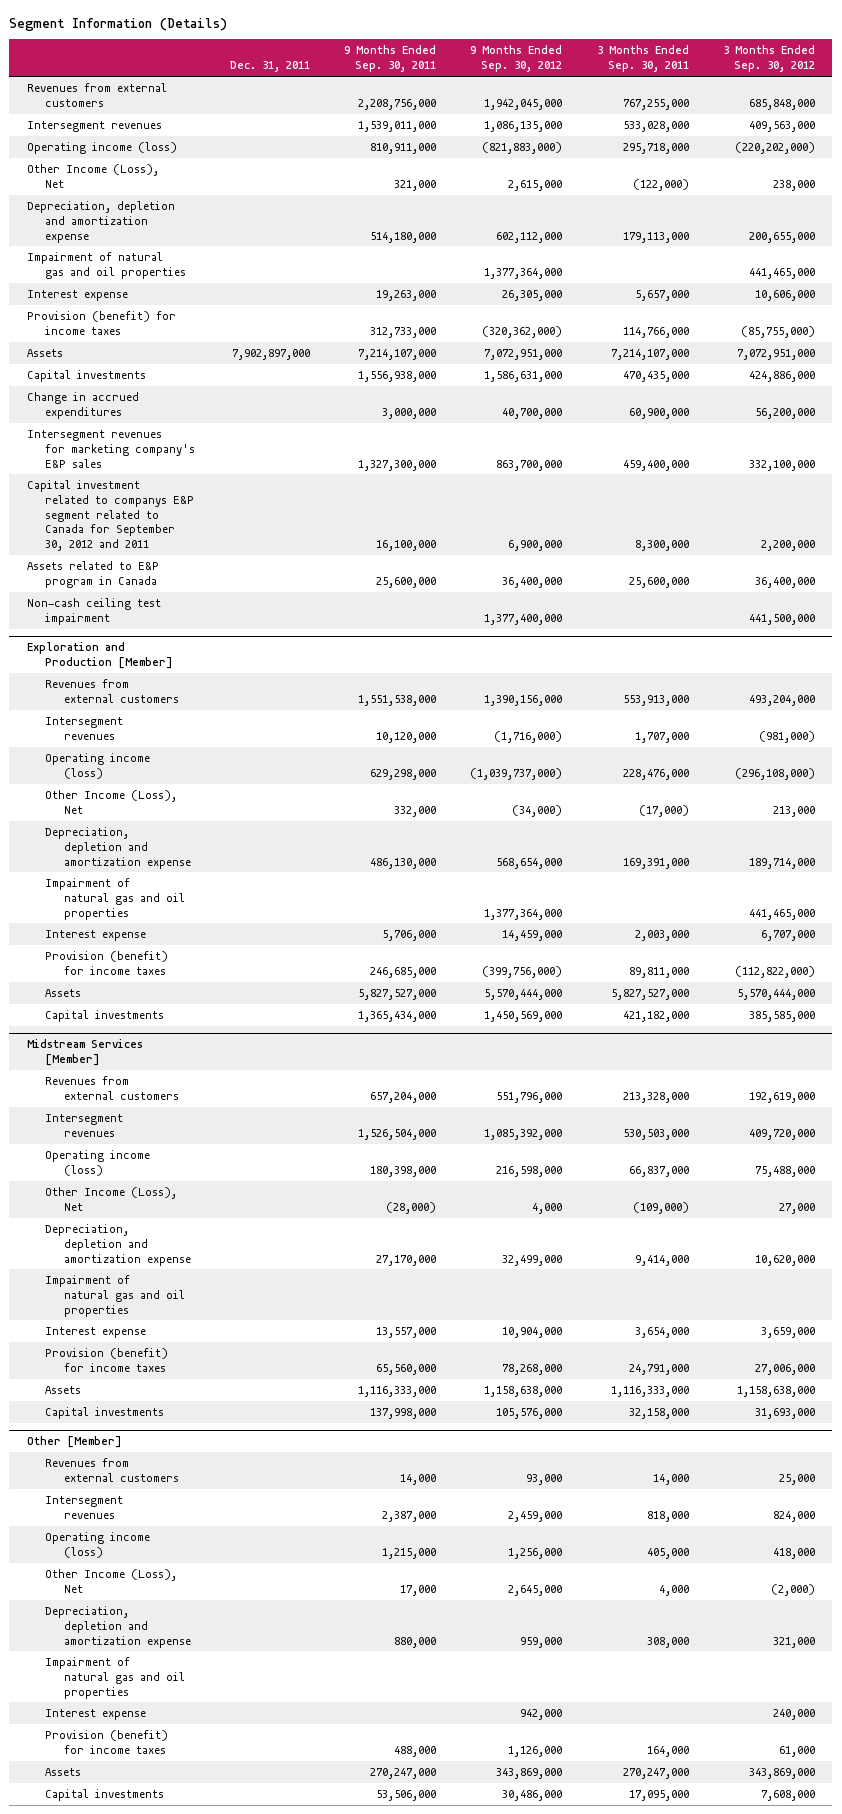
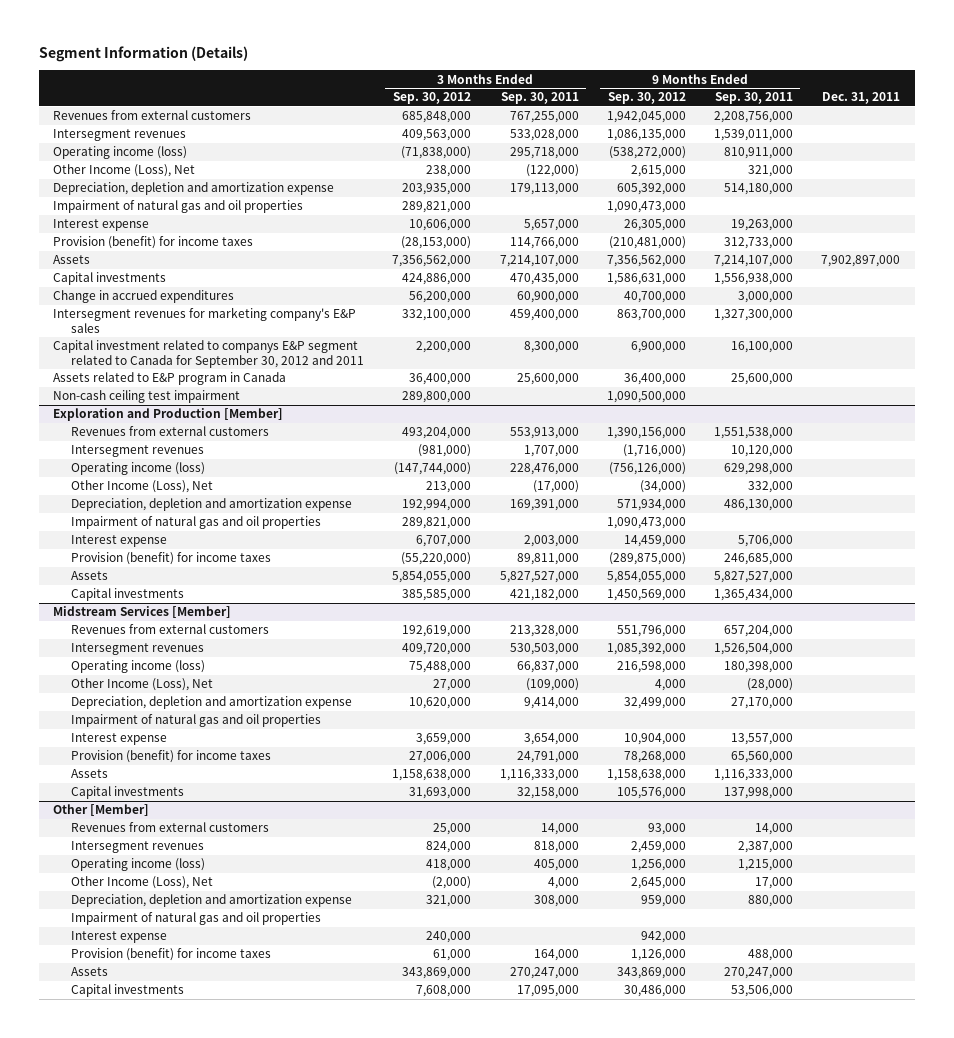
- | Dec. 31, 2011 | 9 Months Ended Sep. 30, 2011 | 9 Months Ended Sep. 30, 2012 | 3 Months Ended Sep. 30, 2011 | 3 Months Ended Sep. 30, 2012
+ | 3 Months Ended Sep. 30, 2012 | 3 Months Ended Sep. 30, 2011 | 9 Months Ended Sep. 30, 2012 | 9 Months Ended Sep. 30, 2011 | Dec. 31, 2011
- Operating income (loss) | | 810,911,000 | (821,883,000) | 295,718,000 | (220,202,000)
+ Operating income (loss) | (71,838,000) | 295,718,000 | (538,272,000) | 810,911,000 |
- Depreciation, depletion and amortization expense | | 514,180,000 | 602,112,000 | 179,113,000 | 200,655,000
- Impairment of natural gas and oil properties | | | 1,377,364,000 | | 441,465,000
+ Depreciation, depletion and amortization expense | 203,935,000 | 179,113,000 | 605,392,000 | 514,180,000 |
+ Impairment of natural gas and oil properties | 289,821,000 | | 1,090,473,000 | |
- Provision (benefit) for income taxes | | 312,733,000 | (320,362,000) | 114,766,000 | (85,755,000)
- Assets | 7,902,897,000 | 7,214,107,000 | 7,072,951,000 | 7,214,107,000 | 7,072,951,000
+ Provision (benefit) for income taxes | (28,153,000) | 114,766,000 | (210,481,000) | 312,733,000 |
+ Assets | 7,356,562,000 | 7,214,107,000 | 7,356,562,000 | 7,214,107,000 | 7,902,897,000
- Non-cash ceiling test impairment | | | 1,377,400,000 | | 441,500,000
+ Non-cash ceiling test impairment | 289,800,000 | | 1,090,500,000 | |
@ Exploration and Production [Member]
- Operating income (loss) | | 629,298,000 | (1,039,737,000) | 228,476,000 | (296,108,000)
+ Operating income (loss) | (147,744,000) | 228,476,000 | (756,126,000) | 629,298,000 |
- Depreciation, depletion and amortization expense | | 486,130,000 | 568,654,000 | 169,391,000 | 189,714,000
- Impairment of natural gas and oil properties | | | 1,377,364,000 | | 441,465,000
+ Depreciation, depletion and amortization expense | 192,994,000 | 169,391,000 | 571,934,000 | 486,130,000 |
+ Impairment of natural gas and oil properties | 289,821,000 | | 1,090,473,000 | |
- Provision (benefit) for income taxes | | 246,685,000 | (399,756,000) | 89,811,000 | (112,822,000)
- Assets | | 5,827,527,000 | 5,570,444,000 | 5,827,527,000 | 5,570,444,000
+ Provision (benefit) for income taxes | (55,220,000) | 89,811,000 | (289,875,000) | 246,685,000 |
+ Assets | 5,854,055,000 | 5,827,527,000 | 5,854,055,000 | 5,827,527,000 |

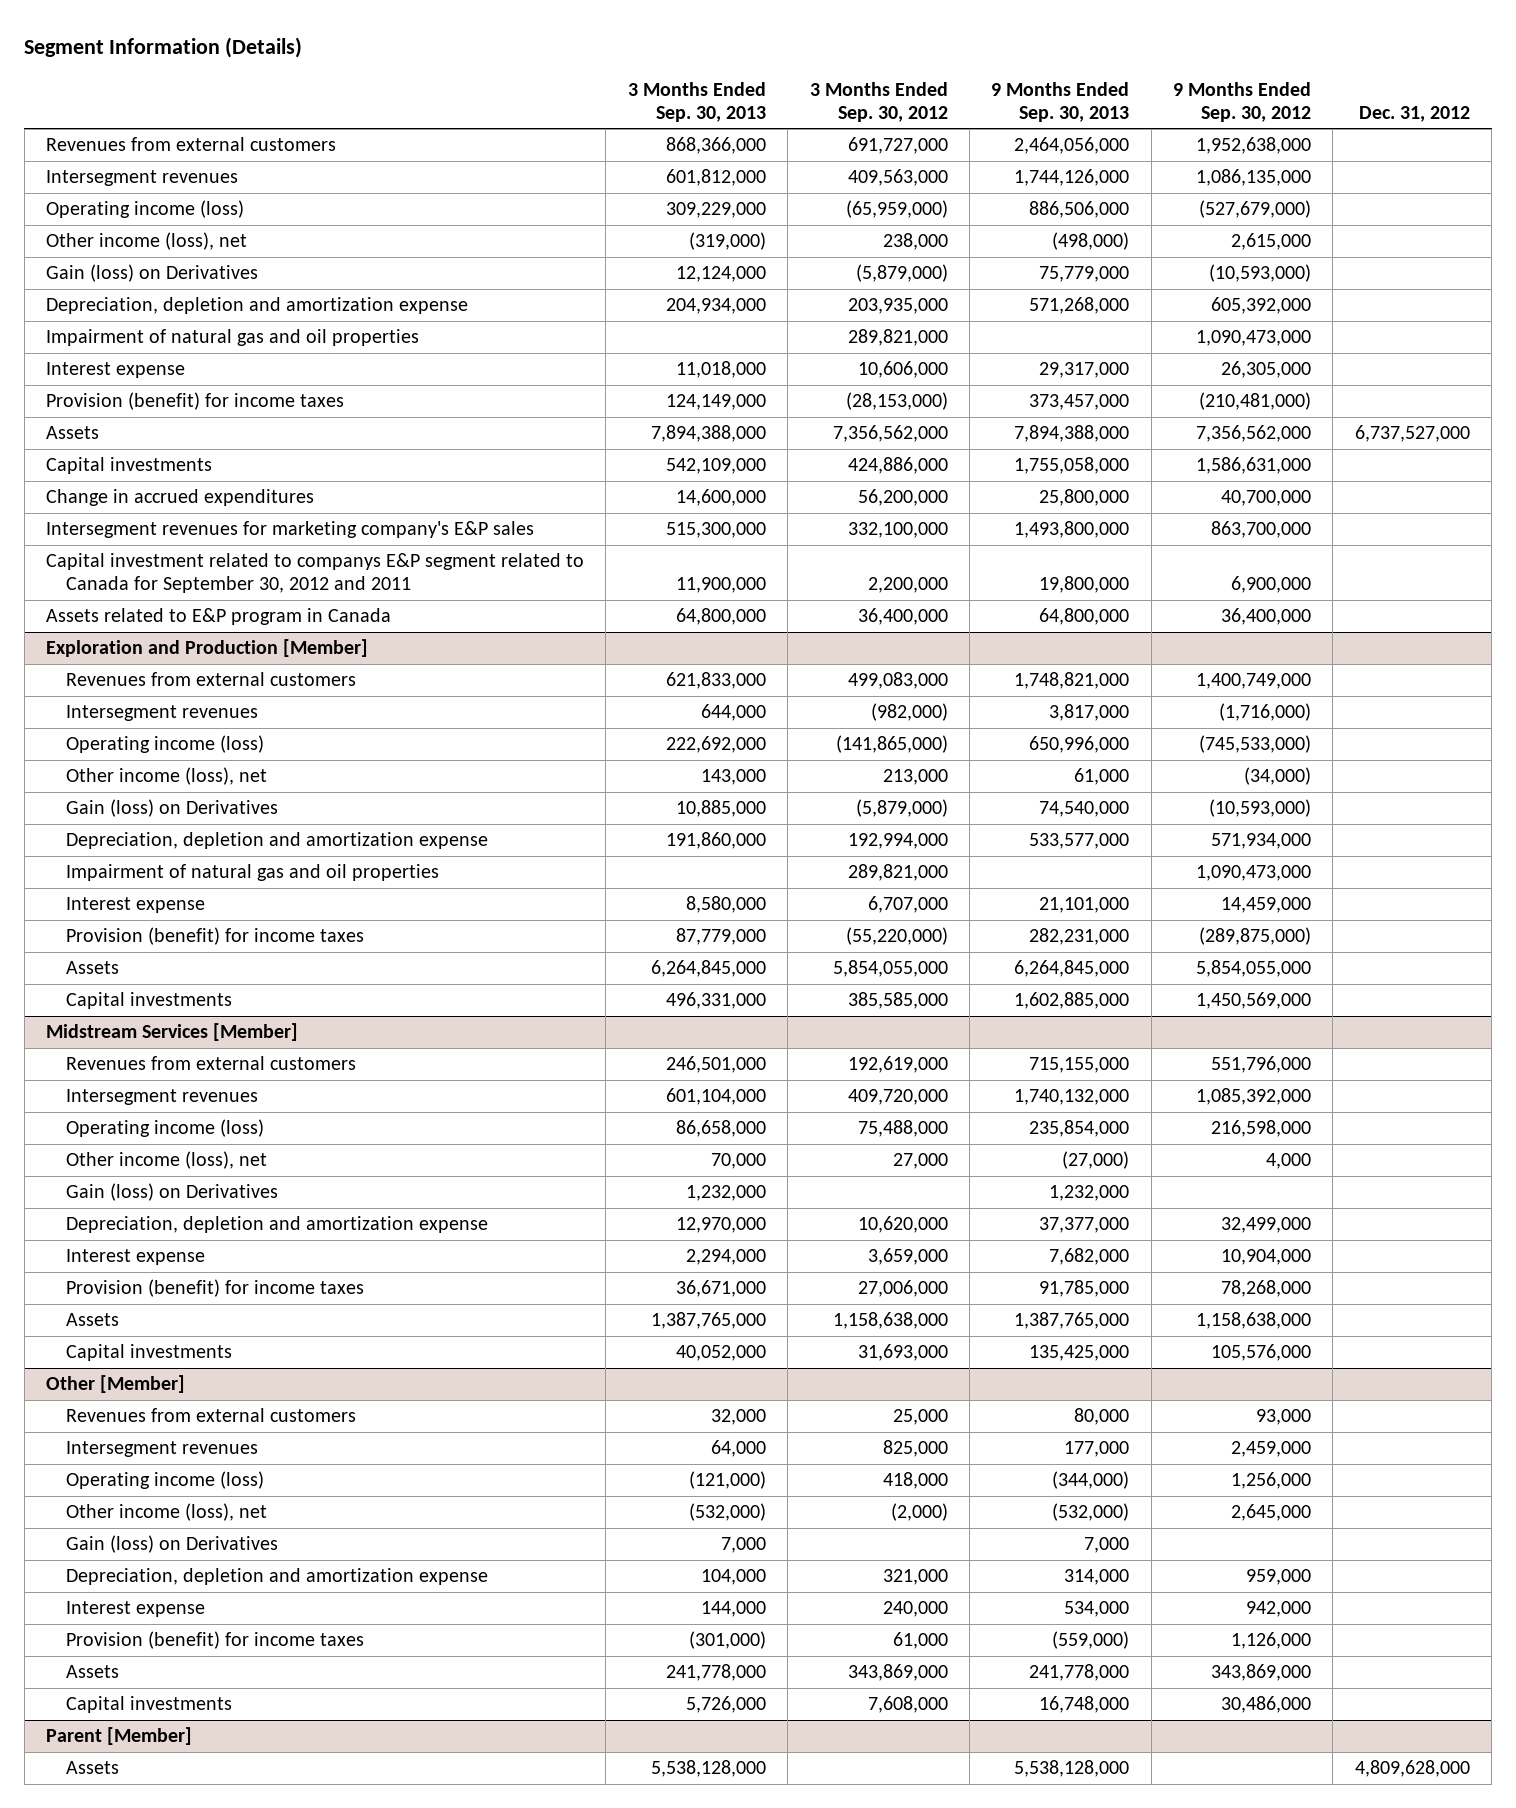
- | 3 Months Ended Sep. 30, 2012 | 3 Months Ended Sep. 30, 2011 | 9 Months Ended Sep. 30, 2012 | 9 Months Ended Sep. 30, 2011 | Dec. 31, 2011
+ | 3 Months Ended Sep. 30, 2013 | 3 Months Ended Sep. 30, 2012 | 9 Months Ended Sep. 30, 2013 | 9 Months Ended Sep. 30, 2012 | Dec. 31, 2012
- Revenues from external customers | 685,848,000 | 767,255,000 | 1,942,045,000 | 2,208,756,000 |
+ Revenues from external customers | 868,366,000 | 691,727,000 | 2,464,056,000 | 1,952,638,000 |
- Operating income (loss) | (71,838,000) | 295,718,000 | (538,272,000) | 810,911,000 |
- Other Income (Loss), Net | 238,000 | (122,000) | 2,615,000 | 321,000 |
+ Operating income (loss) | 309,229,000 | (65,959,000) | 886,506,000 | (527,679,000) |
+ Other income (loss), net | (319,000) | 238,000 | (498,000) | 2,615,000 |
+ Gain (loss) on Derivatives | 12,124,000 | (5,879,000) | 75,779,000 | (10,593,000) |
- Non-cash ceiling test impairment | 289,800,000 | | 1,090,500,000 | |
@ Exploration and Production [Member]
- Revenues from external customers | 493,204,000 | 553,913,000 | 1,390,156,000 | 1,551,538,000 |
- Intersegment revenues | (981,000) | 1,707,000 | (1,716,000) | 10,120,000 |
- Operating income (loss) | (147,744,000) | 228,476,000 | (756,126,000) | 629,298,000 |
- Other Income (Loss), Net | 213,000 | (17,000) | (34,000) | 332,000 |
+ Revenues from external customers | 621,833,000 | 499,083,000 | 1,748,821,000 | 1,400,749,000 |
+ Intersegment revenues | 644,000 | (982,000) | 3,817,000 | (1,716,000) |
+ Operating income (loss) | 222,692,000 | (141,865,000) | 650,996,000 | (745,533,000) |
+ Other income (loss), net | 143,000 | 213,000 | 61,000 | (34,000) |
+ Gain (loss) on Derivatives | 10,885,000 | (5,879,000) | 74,540,000 | (10,593,000) |
@ Midstream Services [Member]
- Other Income (Loss), Net | 27,000 | (109,000) | 4,000 | (28,000) |
+ Other income (loss), net | 70,000 | 27,000 | (27,000) | 4,000 |
+ Gain (loss) on Derivatives | 1,232,000 | | 1,232,000 | |
- Impairment of natural gas and oil properties
@ Other [Member]
- Intersegment revenues | 824,000 | 818,000 | 2,459,000 | 2,387,000 |
+ Intersegment revenues | 64,000 | 825,000 | 177,000 | 2,459,000 |
- Other Income (Loss), Net | (2,000) | 4,000 | 2,645,000 | 17,000 |
+ Other income (loss), net | (532,000) | (2,000) | (532,000) | 2,645,000 |
+ Gain (loss) on Derivatives | 7,000 | | 7,000 | |
- Impairment of natural gas and oil properties
+ Parent [Member]
+ Assets | 5,538,128,000 | | 5,538,128,000 | | 4,809,628,000

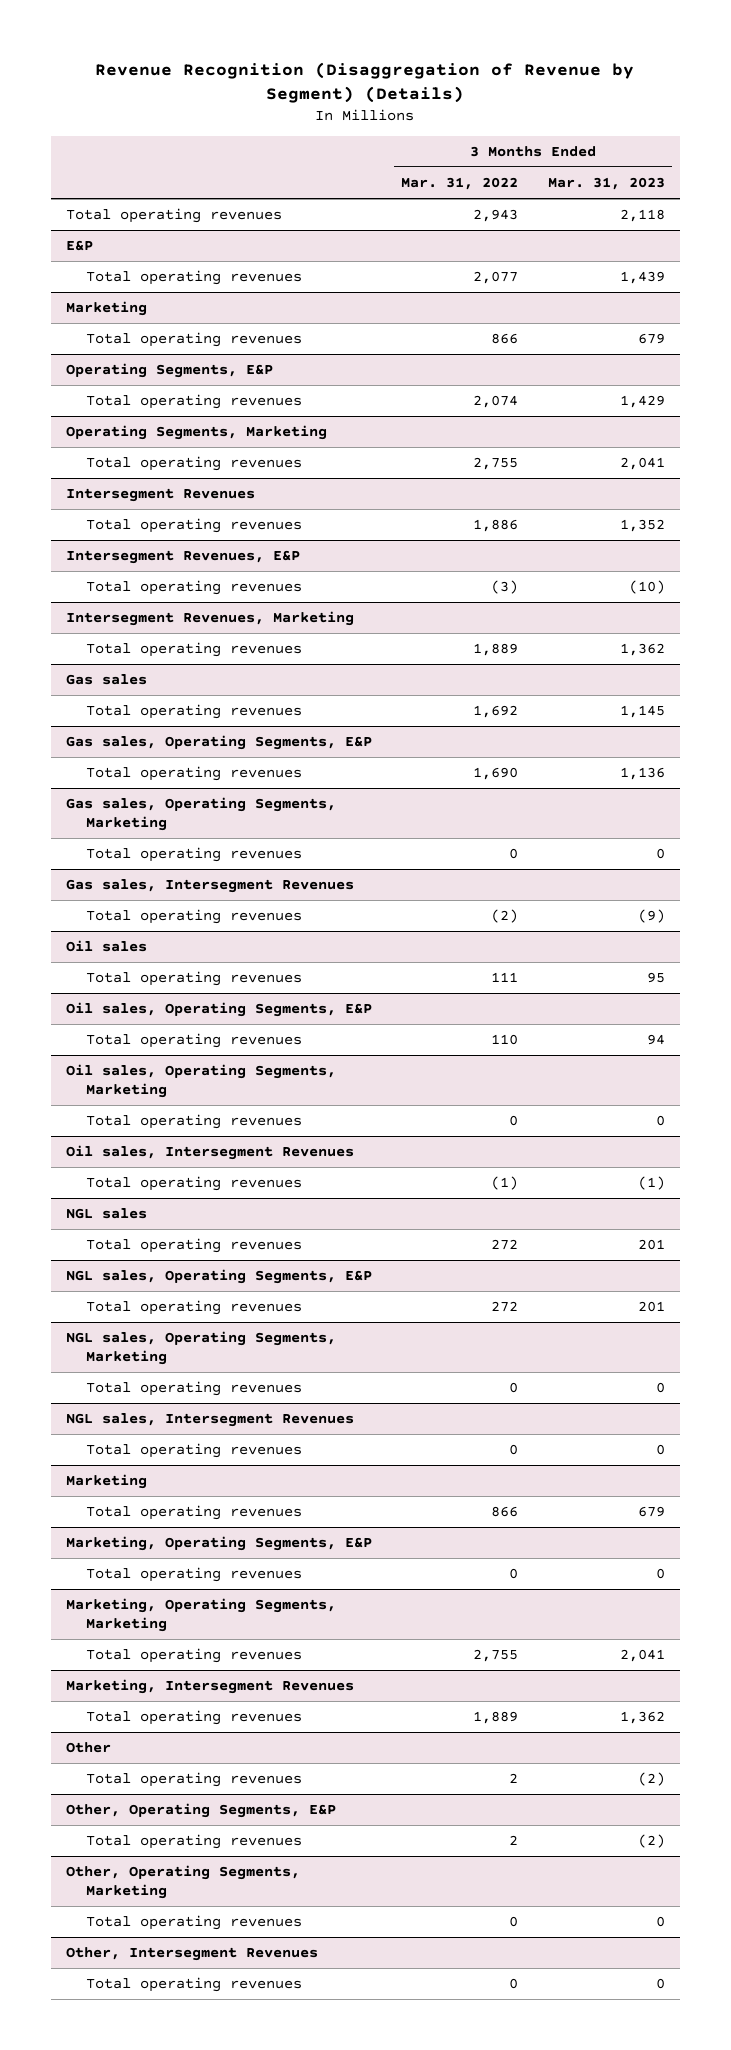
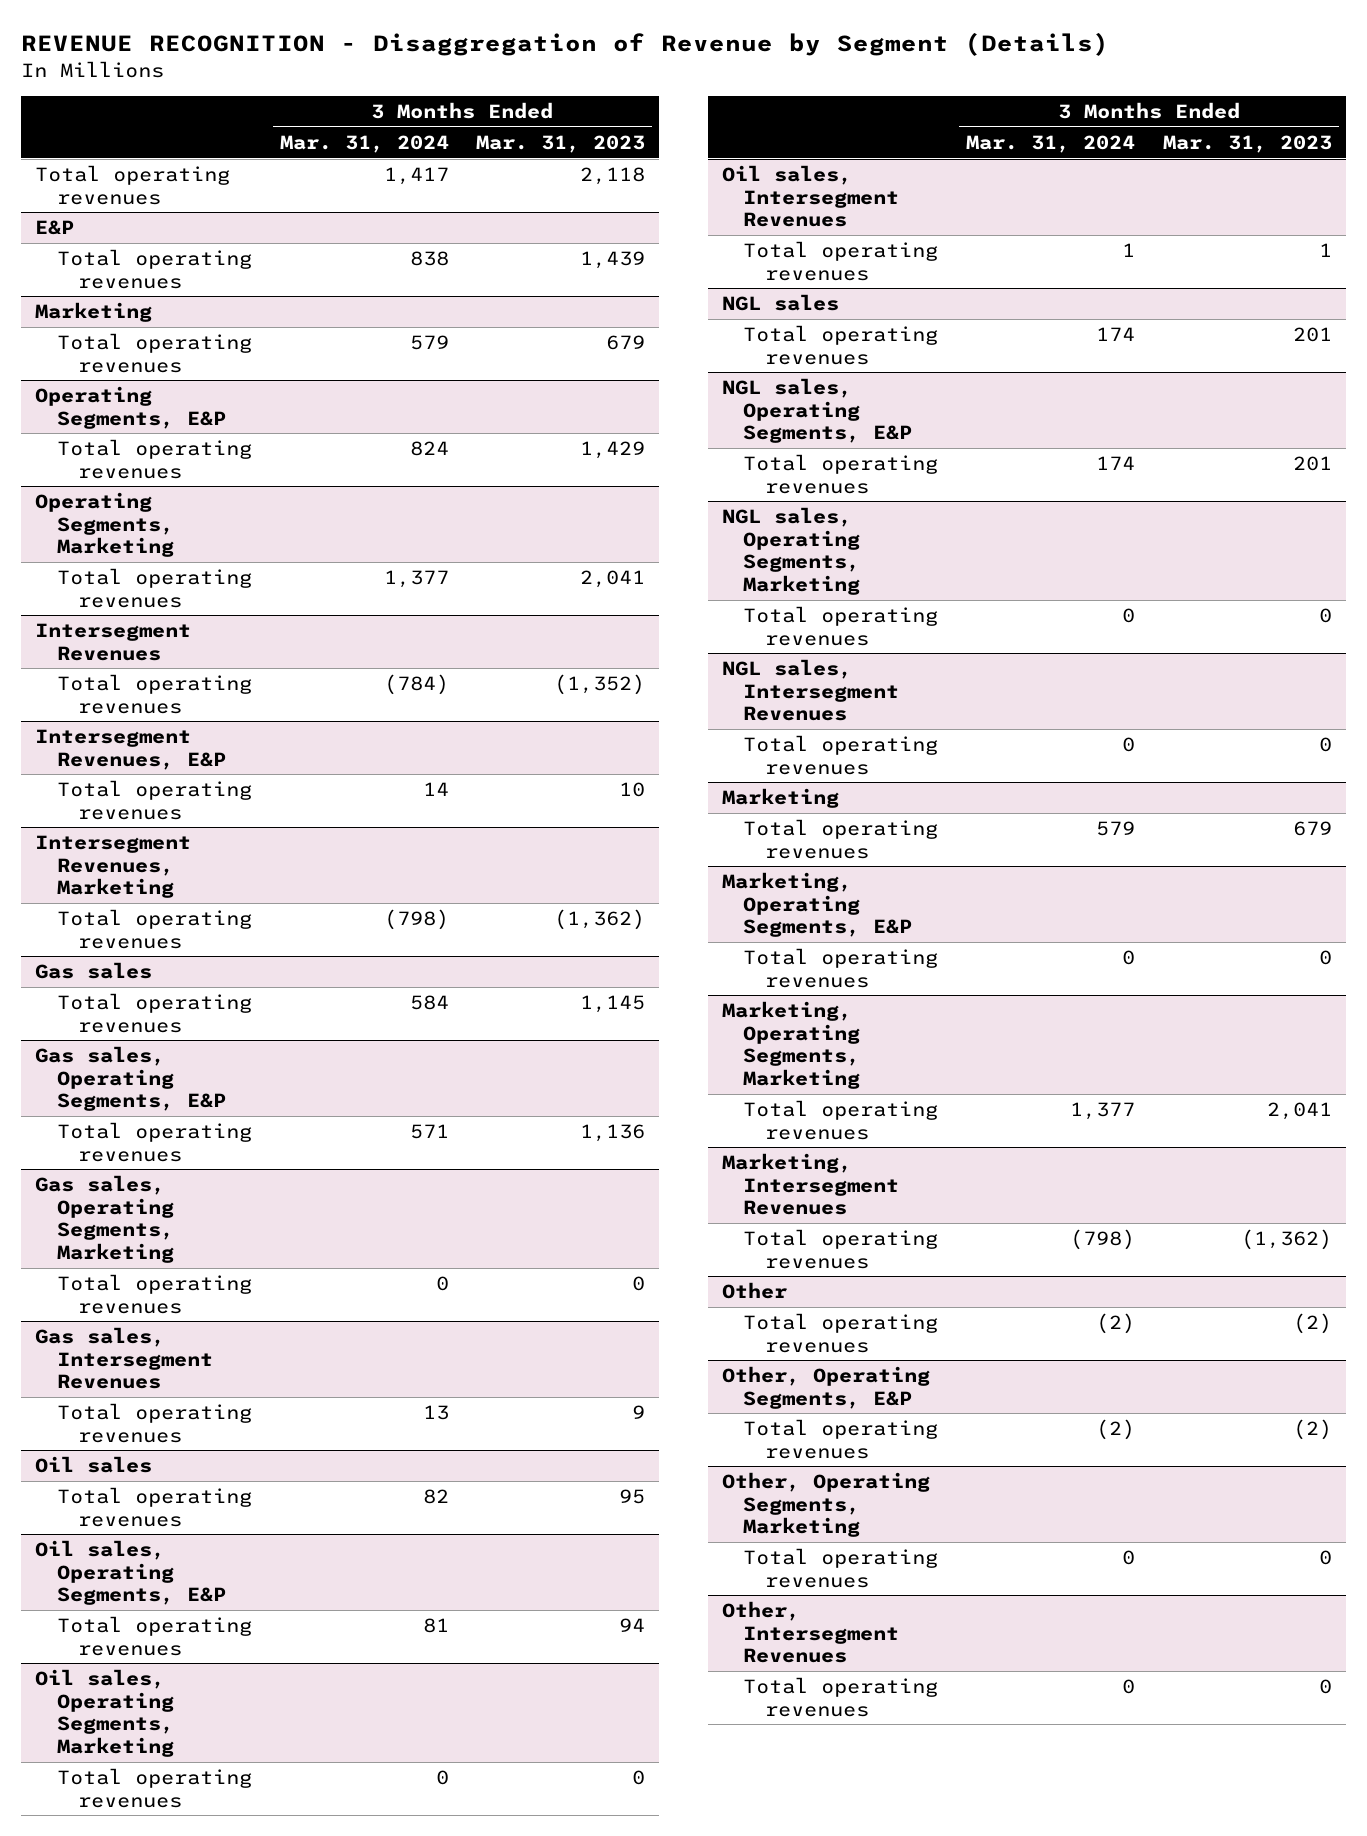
- Revenue Recognition (Disaggregation of Revenue by Segment) (Details)
+ REVENUE RECOGNITION - Disaggregation of Revenue by Segment (Details)
- | 3 Months Ended Mar. 31, 2022 | 3 Months Ended Mar. 31, 2023
+ | 3 Months Ended Mar. 31, 2024 | 3 Months Ended Mar. 31, 2023
@ Intersegment Revenues
- Total operating revenues | 1,886 | 1,352
+ Total operating revenues | (784) | (1,352)
@ Intersegment Revenues, E&P
- Total operating revenues | (3) | (10)
+ Total operating revenues | 14 | 10
@ Intersegment Revenues, Marketing
- Total operating revenues | 1,889 | 1,362
+ Total operating revenues | (798) | (1,362)
@ Gas sales, Intersegment Revenues
- Total operating revenues | (2) | (9)
+ Total operating revenues | 13 | 9
@ Oil sales, Intersegment Revenues
- Total operating revenues | (1) | (1)
+ Total operating revenues | 1 | 1
@ Marketing, Intersegment Revenues
- Total operating revenues | 1,889 | 1,362
+ Total operating revenues | (798) | (1,362)

